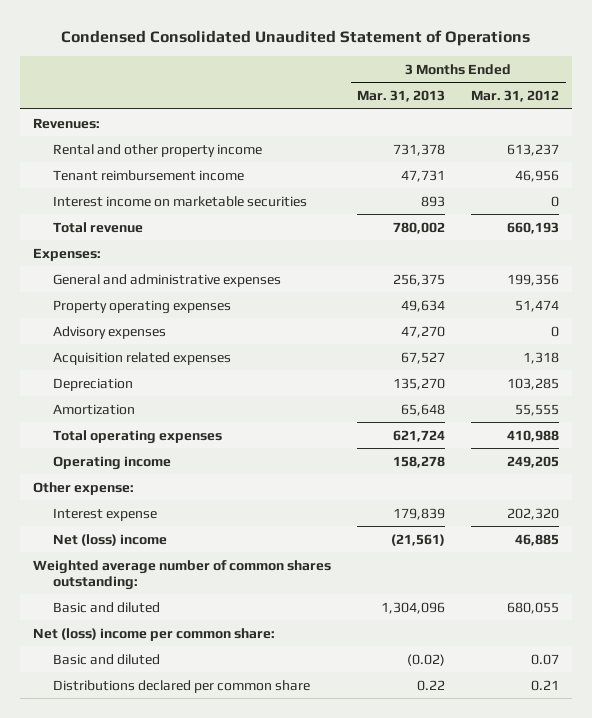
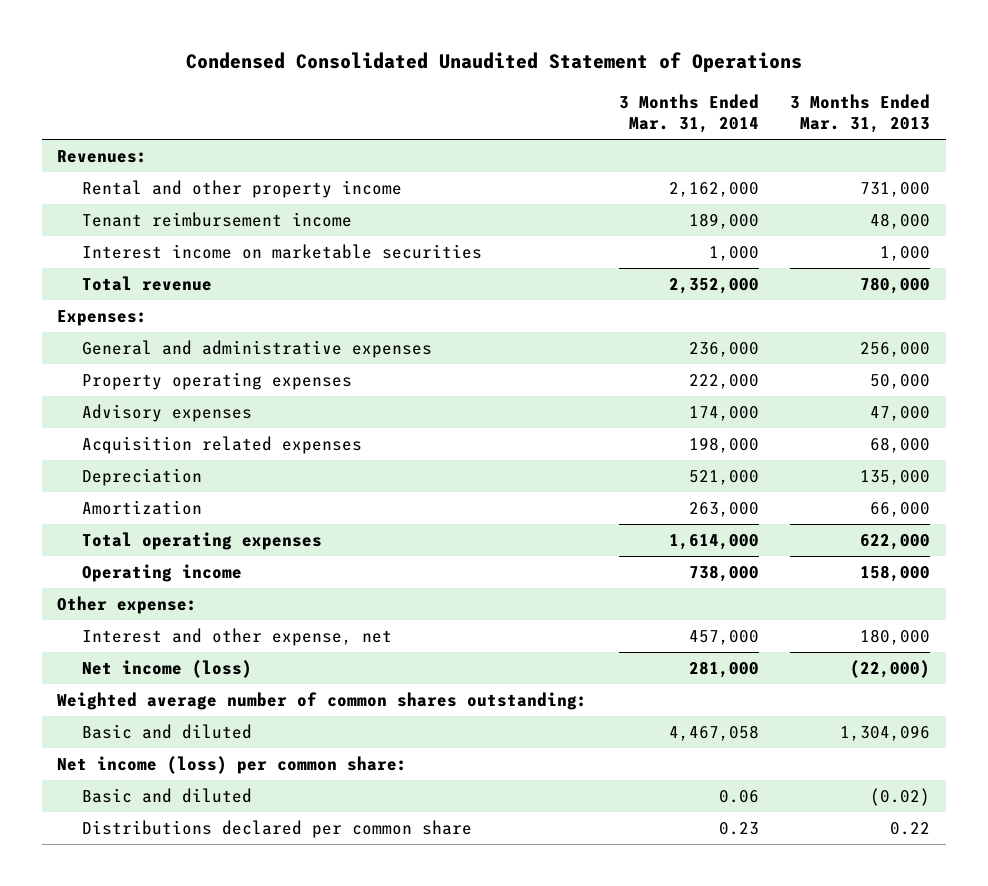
- | 3 Months Ended Mar. 31, 2013 | 3 Months Ended Mar. 31, 2012
+ | 3 Months Ended Mar. 31, 2014 | 3 Months Ended Mar. 31, 2013
- Rental and other property income | 731,378 | 613,237
- Tenant reimbursement income | 47,731 | 46,956
- Interest income on marketable securities | 893 | 0
- Total revenue | 780,002 | 660,193
+ Rental and other property income | 2,162,000 | 731,000
+ Tenant reimbursement income | 189,000 | 48,000
+ Interest income on marketable securities | 1,000 | 1,000
+ Total revenue | 2,352,000 | 780,000
- General and administrative expenses | 256,375 | 199,356
- Property operating expenses | 49,634 | 51,474
- Advisory expenses | 47,270 | 0
- Acquisition related expenses | 67,527 | 1,318
- Depreciation | 135,270 | 103,285
- Amortization | 65,648 | 55,555
- Total operating expenses | 621,724 | 410,988
- Operating income | 158,278 | 249,205
+ General and administrative expenses | 236,000 | 256,000
+ Property operating expenses | 222,000 | 50,000
+ Advisory expenses | 174,000 | 47,000
+ Acquisition related expenses | 198,000 | 68,000
+ Depreciation | 521,000 | 135,000
+ Amortization | 263,000 | 66,000
+ Total operating expenses | 1,614,000 | 622,000
+ Operating income | 738,000 | 158,000
- Interest expense | 179,839 | 202,320
- Net (loss) income | (21,561) | 46,885
+ Interest and other expense, net | 457,000 | 180,000
+ Net income (loss) | 281,000 | (22,000)
- Net (loss) income per common share:
+ Net income (loss) per common share:

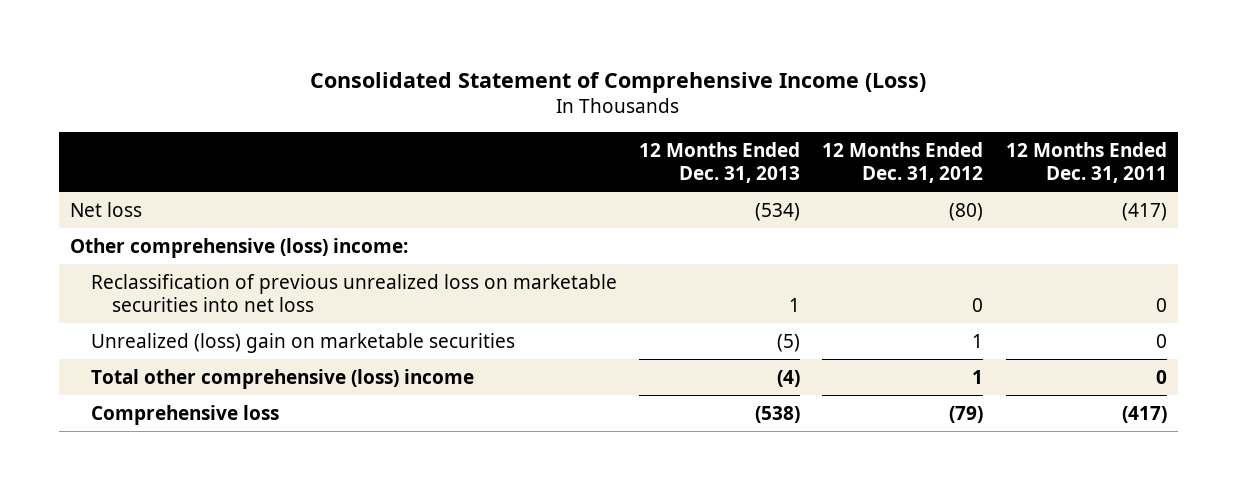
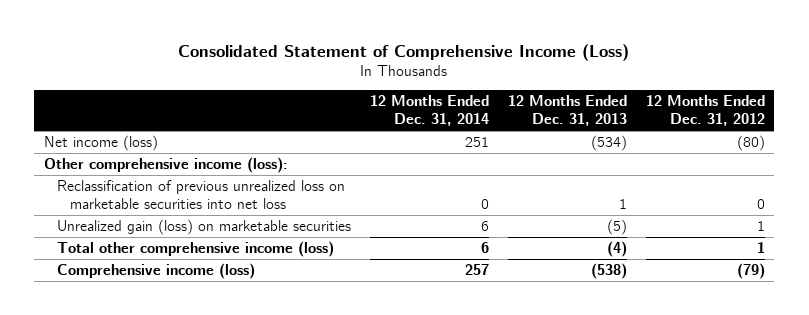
- | 12 Months Ended Dec. 31, 2013 | 12 Months Ended Dec. 31, 2012 | 12 Months Ended Dec. 31, 2011
+ | 12 Months Ended Dec. 31, 2014 | 12 Months Ended Dec. 31, 2013 | 12 Months Ended Dec. 31, 2012
- Net loss | (534) | (80) | (417)
- Other comprehensive (loss) income:
+ Net income (loss) | 251 | (534) | (80)
+ Other comprehensive income (loss):
- Unrealized (loss) gain on marketable securities | (5) | 1 | 0
- Total other comprehensive (loss) income | (4) | 1 | 0
- Comprehensive loss | (538) | (79) | (417)
+ Unrealized gain (loss) on marketable securities | 6 | (5) | 1
+ Total other comprehensive income (loss) | 6 | (4) | 1
+ Comprehensive income (loss) | 257 | (538) | (79)

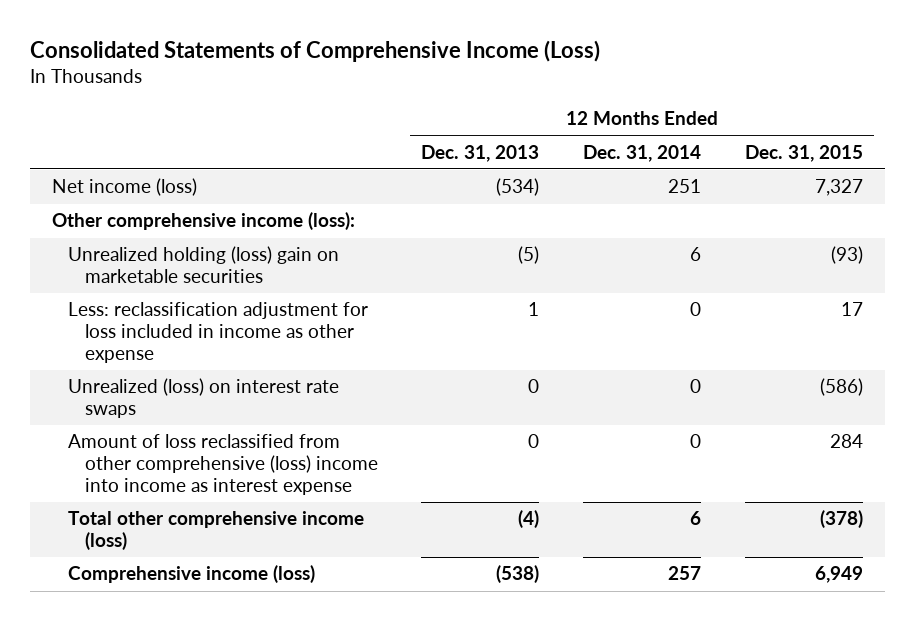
- Consolidated Statement of Comprehensive Income (Loss)
+ Consolidated Statements of Comprehensive Income (Loss)
- | 12 Months Ended Dec. 31, 2014 | 12 Months Ended Dec. 31, 2013 | 12 Months Ended Dec. 31, 2012
+ | 12 Months Ended Dec. 31, 2013 | 12 Months Ended Dec. 31, 2014 | 12 Months Ended Dec. 31, 2015
- Reclassification of previous unrealized loss on marketable securities into net loss | 0 | 1 | 0
- Unrealized gain (loss) on marketable securities | 6 | (5) | 1
+ Unrealized holding (loss) gain on marketable securities | (5) | 6 | (93)
+ Less: reclassification adjustment for loss included in income as other expense | 1 | 0 | 17
+ Unrealized (loss) on interest rate swaps | 0 | 0 | (586)
+ Amount of loss reclassified from other comprehensive (loss) income into income as interest expense | 0 | 0 | 284

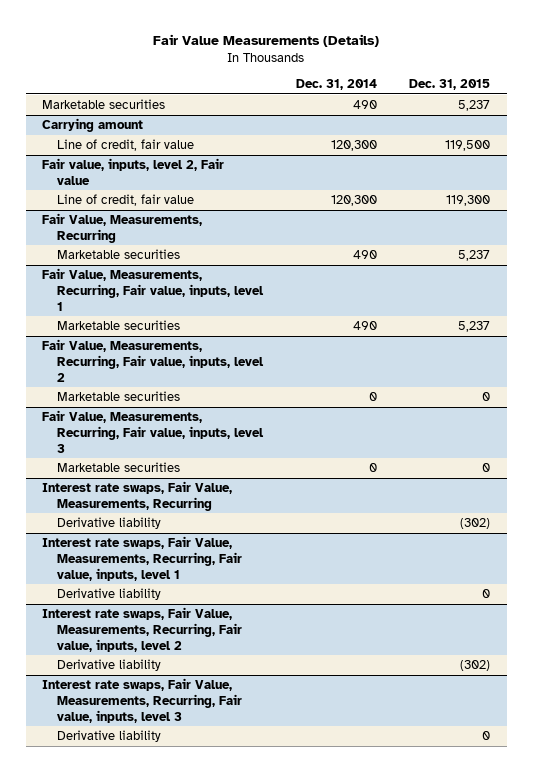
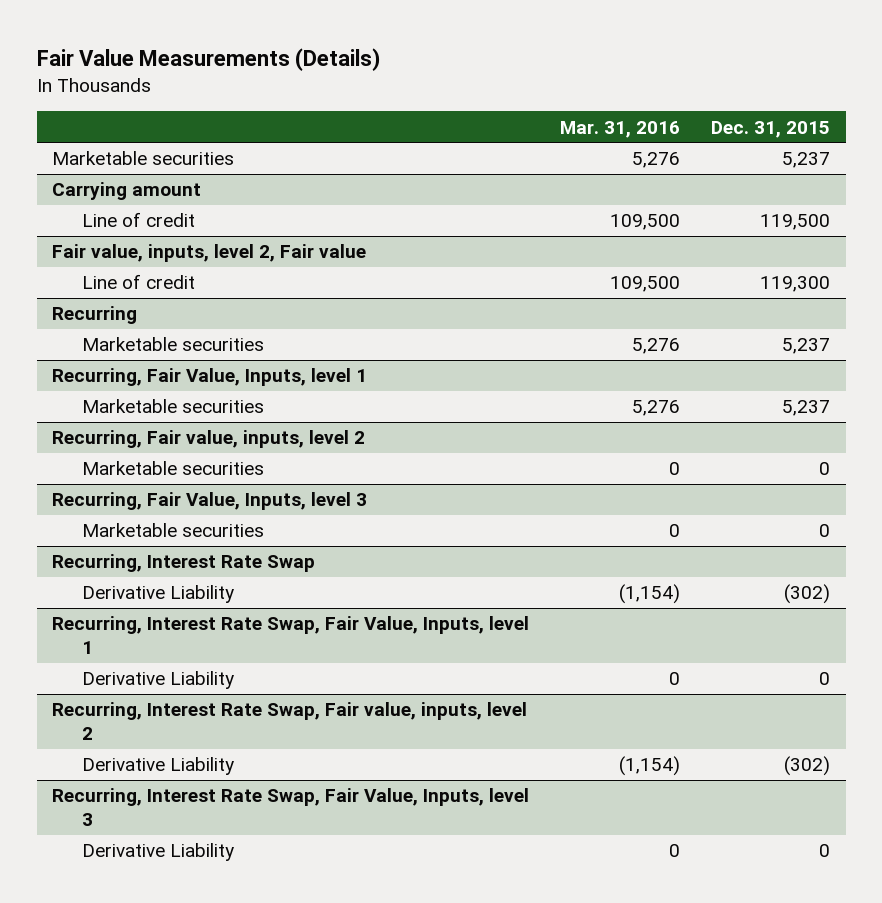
- | Dec. 31, 2014 | Dec. 31, 2015
+ | Mar. 31, 2016 | Dec. 31, 2015
@ Carrying amount
- Line of credit, fair value | 120,300 | 119,500
+ Line of credit | 109,500 | 119,500
@ Fair value, inputs, level 2, Fair value
- Line of credit, fair value | 120,300 | 119,300
- Fair Value, Measurements, Recurring
@ Fair value, inputs, level 2, Fair value
+ Line of credit | 109,500 | 119,300
+ Recurring
- Fair Value, Measurements, Recurring, Fair value, inputs, level 1
+ Recurring, Fair Value, Inputs, level 1
- Fair Value, Measurements, Recurring, Fair value, inputs, level 2
+ Recurring, Fair value, inputs, level 2
- Fair Value, Measurements, Recurring, Fair value, inputs, level 3
+ Recurring, Fair Value, Inputs, level 3
- Interest rate swaps, Fair Value, Measurements, Recurring
- Derivative liability | | (302)
- Interest rate swaps, Fair Value, Measurements, Recurring, Fair value, inputs, level 1
- Derivative liability | | 0
- Interest rate swaps, Fair Value, Measurements, Recurring, Fair value, inputs, level 2
- Derivative liability | | (302)
- Interest rate swaps, Fair Value, Measurements, Recurring, Fair value, inputs, level 3
- Derivative liability | | 0
+ Recurring, Interest Rate Swap
+ Derivative Liability | (1,154) | (302)
+ Recurring, Interest Rate Swap, Fair Value, Inputs, level 1
+ Derivative Liability | 0 | 0
+ Recurring, Interest Rate Swap, Fair value, inputs, level 2
+ Derivative Liability | (1,154) | (302)
+ Recurring, Interest Rate Swap, Fair Value, Inputs, level 3
+ Derivative Liability | 0 | 0

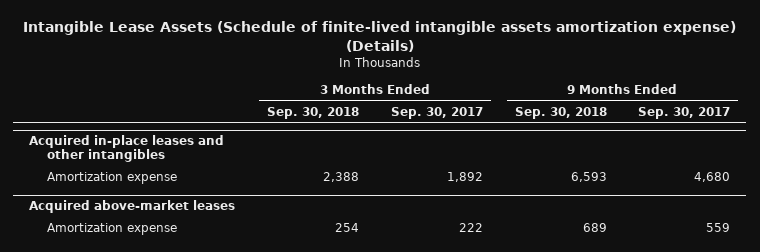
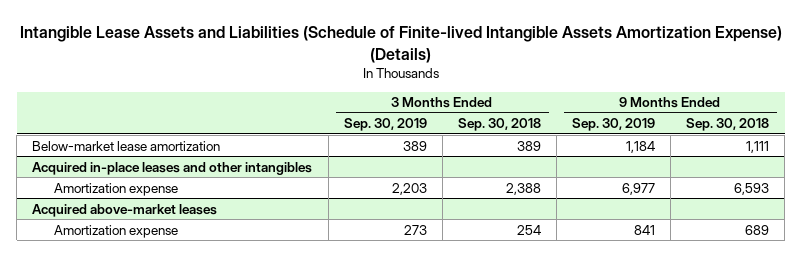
- Intangible Lease Assets (Schedule of finite-lived intangible assets amortization expense) (Details)
+ Intangible Lease Assets and Liabilities (Schedule of Finite-lived Intangible Assets Amortization Expense) (Details)
- | 3 Months Ended Sep. 30, 2018 | 3 Months Ended Sep. 30, 2017 | 9 Months Ended Sep. 30, 2018 | 9 Months Ended Sep. 30, 2017
+ | 3 Months Ended Sep. 30, 2019 | 3 Months Ended Sep. 30, 2018 | 9 Months Ended Sep. 30, 2019 | 9 Months Ended Sep. 30, 2018
+ Below-market lease amortization | 389 | 389 | 1,184 | 1,111

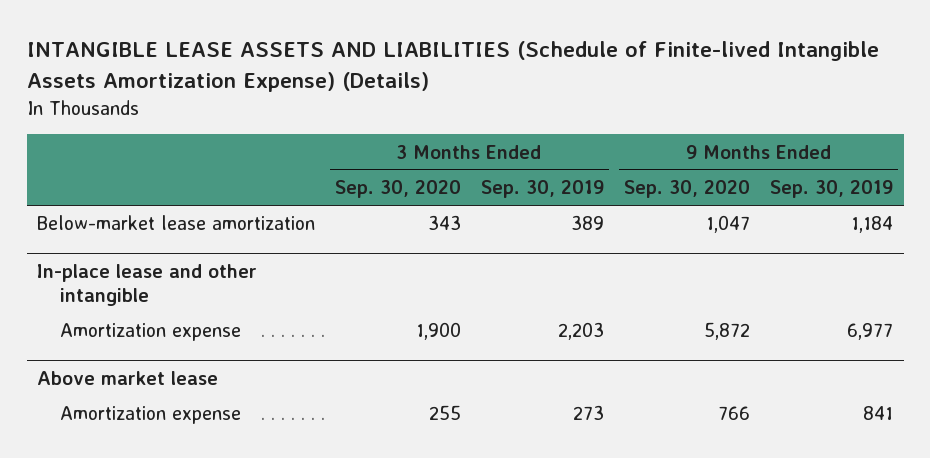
- Intangible Lease Assets and Liabilities (Schedule of Finite-lived Intangible Assets Amortization Expense) (Details)
+ INTANGIBLE LEASE ASSETS AND LIABILITIES (Schedule of Finite-lived Intangible Assets Amortization Expense) (Details)
- | 3 Months Ended Sep. 30, 2019 | 3 Months Ended Sep. 30, 2018 | 9 Months Ended Sep. 30, 2019 | 9 Months Ended Sep. 30, 2018
+ | 3 Months Ended Sep. 30, 2020 | 3 Months Ended Sep. 30, 2019 | 9 Months Ended Sep. 30, 2020 | 9 Months Ended Sep. 30, 2019
- Acquired in-place leases and other intangibles
+ In-place lease and other intangible
- Acquired above-market leases
+ Above market lease

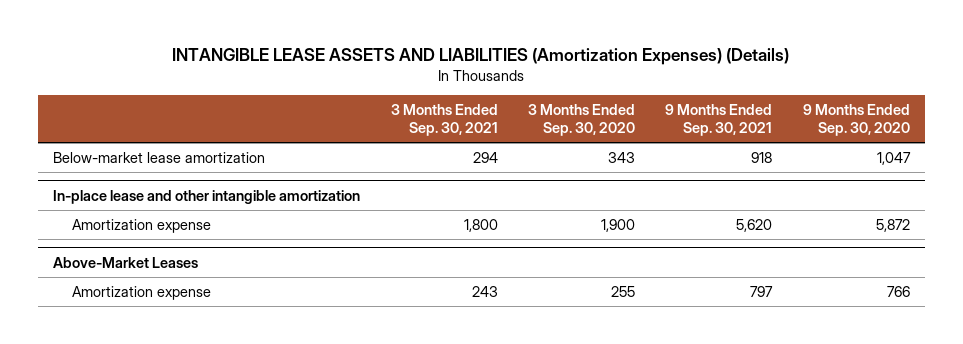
- INTANGIBLE LEASE ASSETS AND LIABILITIES (Schedule of Finite-lived Intangible Assets Amortization Expense) (Details)
+ INTANGIBLE LEASE ASSETS AND LIABILITIES (Amortization Expenses) (Details)
- | 3 Months Ended Sep. 30, 2020 | 3 Months Ended Sep. 30, 2019 | 9 Months Ended Sep. 30, 2020 | 9 Months Ended Sep. 30, 2019
+ | 3 Months Ended Sep. 30, 2021 | 3 Months Ended Sep. 30, 2020 | 9 Months Ended Sep. 30, 2021 | 9 Months Ended Sep. 30, 2020
- In-place lease and other intangible
+ In-place lease and other intangible amortization
- Above market lease
+ Above-Market Leases

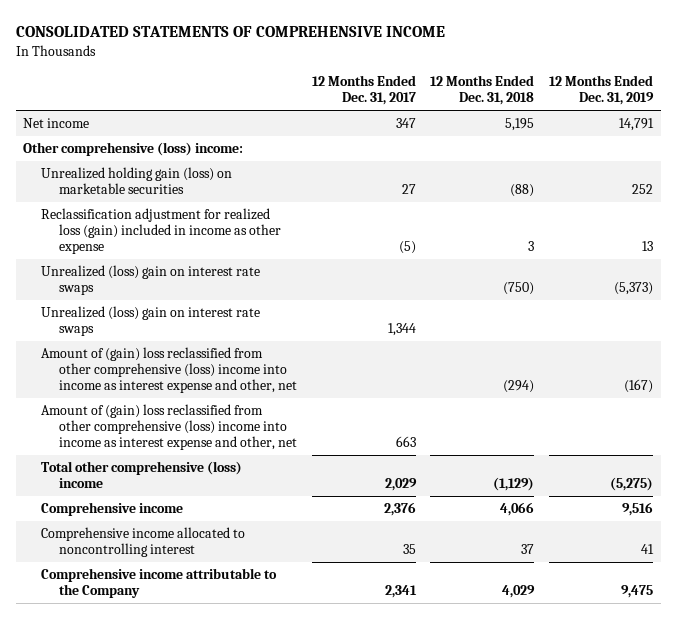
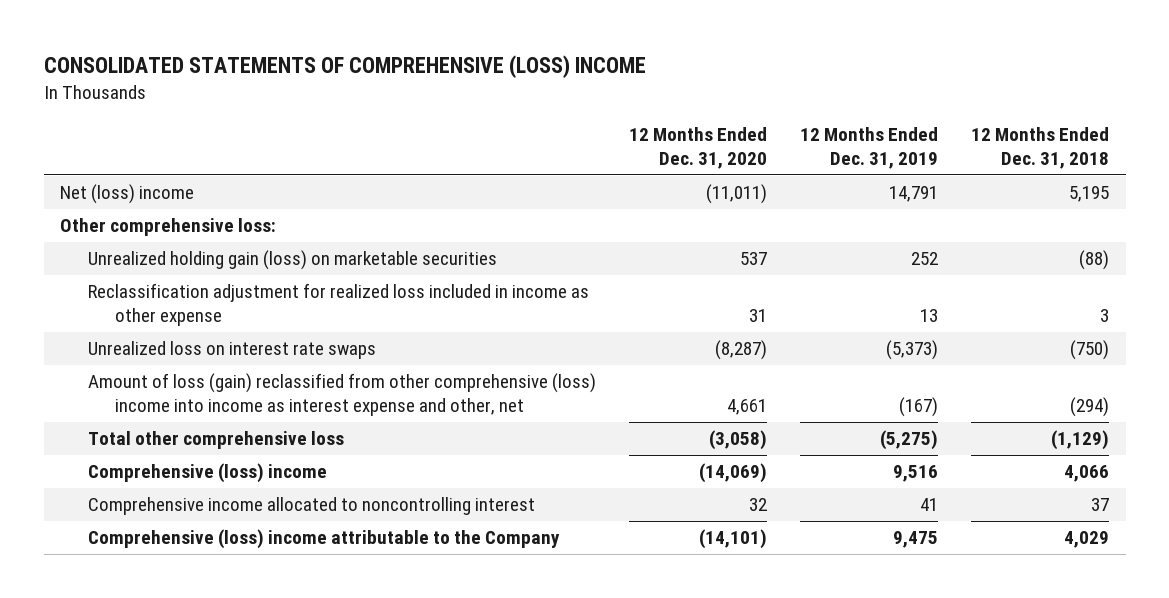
- CONSOLIDATED STATEMENTS OF COMPREHENSIVE INCOME
+ CONSOLIDATED STATEMENTS OF COMPREHENSIVE (LOSS) INCOME
- | 12 Months Ended Dec. 31, 2017 | 12 Months Ended Dec. 31, 2018 | 12 Months Ended Dec. 31, 2019
+ | 12 Months Ended Dec. 31, 2020 | 12 Months Ended Dec. 31, 2019 | 12 Months Ended Dec. 31, 2018
- Net income | 347 | 5,195 | 14,791
- Other comprehensive (loss) income:
+ Net (loss) income | (11,011) | 14,791 | 5,195
+ Other comprehensive loss:
- Reclassification adjustment for realized loss (gain) included in income as other expense | (5) | 3 | 13
- Unrealized (loss) gain on interest rate swaps | | (750) | (5,373)
- Unrealized (loss) gain on interest rate swaps | 1,344 | |
- Amount of (gain) loss reclassified from other comprehensive (loss) income into income as interest expense and other, net | | (294) | (167)
- Amount of (gain) loss reclassified from other comprehensive (loss) income into income as interest expense and other, net | 663 | |
- Total other comprehensive (loss) income | 2,029 | (1,129) | (5,275)
- Comprehensive income | 2,376 | 4,066 | 9,516
+ Reclassification adjustment for realized loss included in income as other expense | 31 | 13 | 3
+ Unrealized loss on interest rate swaps | (8,287) | (5,373) | (750)
+ Amount of loss (gain) reclassified from other comprehensive (loss) income into income as interest expense and other, net | 4,661 | (167) | (294)
+ Total other comprehensive loss | (3,058) | (5,275) | (1,129)
+ Comprehensive (loss) income | (14,069) | 9,516 | 4,066
- Comprehensive income attributable to the Company | 2,341 | 4,029 | 9,475
+ Comprehensive (loss) income attributable to the Company | (14,101) | 9,475 | 4,029

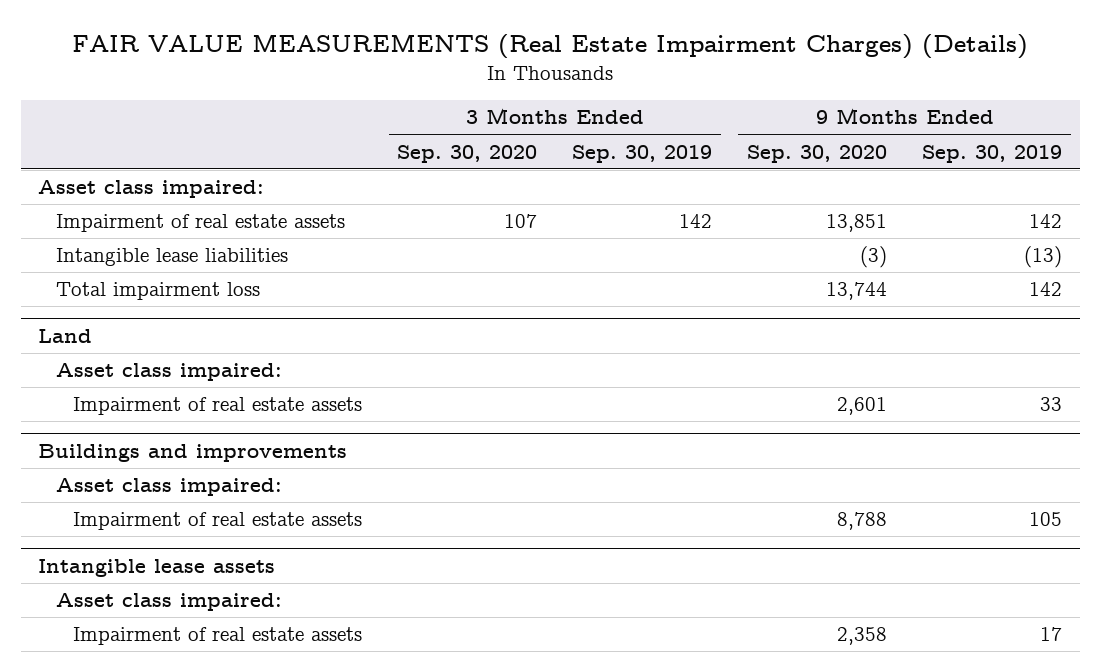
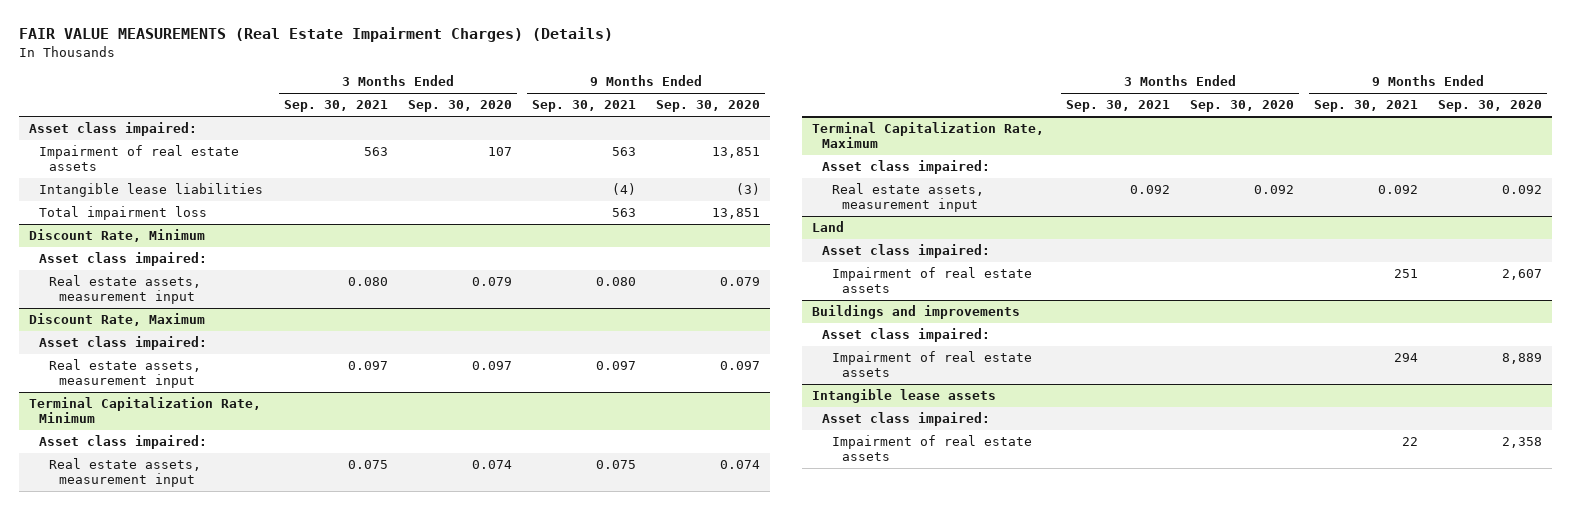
- | 3 Months Ended Sep. 30, 2020 | 3 Months Ended Sep. 30, 2019 | 9 Months Ended Sep. 30, 2020 | 9 Months Ended Sep. 30, 2019
+ | 3 Months Ended Sep. 30, 2021 | 3 Months Ended Sep. 30, 2020 | 9 Months Ended Sep. 30, 2021 | 9 Months Ended Sep. 30, 2020
- Total impairment loss | | | 13,744 | 142
+ Total impairment loss | | | 563 | 13,851
+ Discount Rate, Minimum
+ Asset class impaired:
+ Real estate assets, measurement input | 0.080 | 0.079 | 0.080 | 0.079
+ Discount Rate, Maximum
+ Asset class impaired:
+ Real estate assets, measurement input | 0.097 | 0.097 | 0.097 | 0.097
+ Terminal Capitalization Rate, Minimum
+ Asset class impaired:
+ Real estate assets, measurement input | 0.075 | 0.074 | 0.075 | 0.074
+ Terminal Capitalization Rate, Maximum
+ Asset class impaired:
+ Real estate assets, measurement input | 0.092 | 0.092 | 0.092 | 0.092
@ Land
- Impairment of real estate assets | | | 2,601 | 33
+ Impairment of real estate assets | | | 251 | 2,607
@ Buildings and improvements
- Impairment of real estate assets | | | 8,788 | 105
+ Impairment of real estate assets | | | 294 | 8,889

